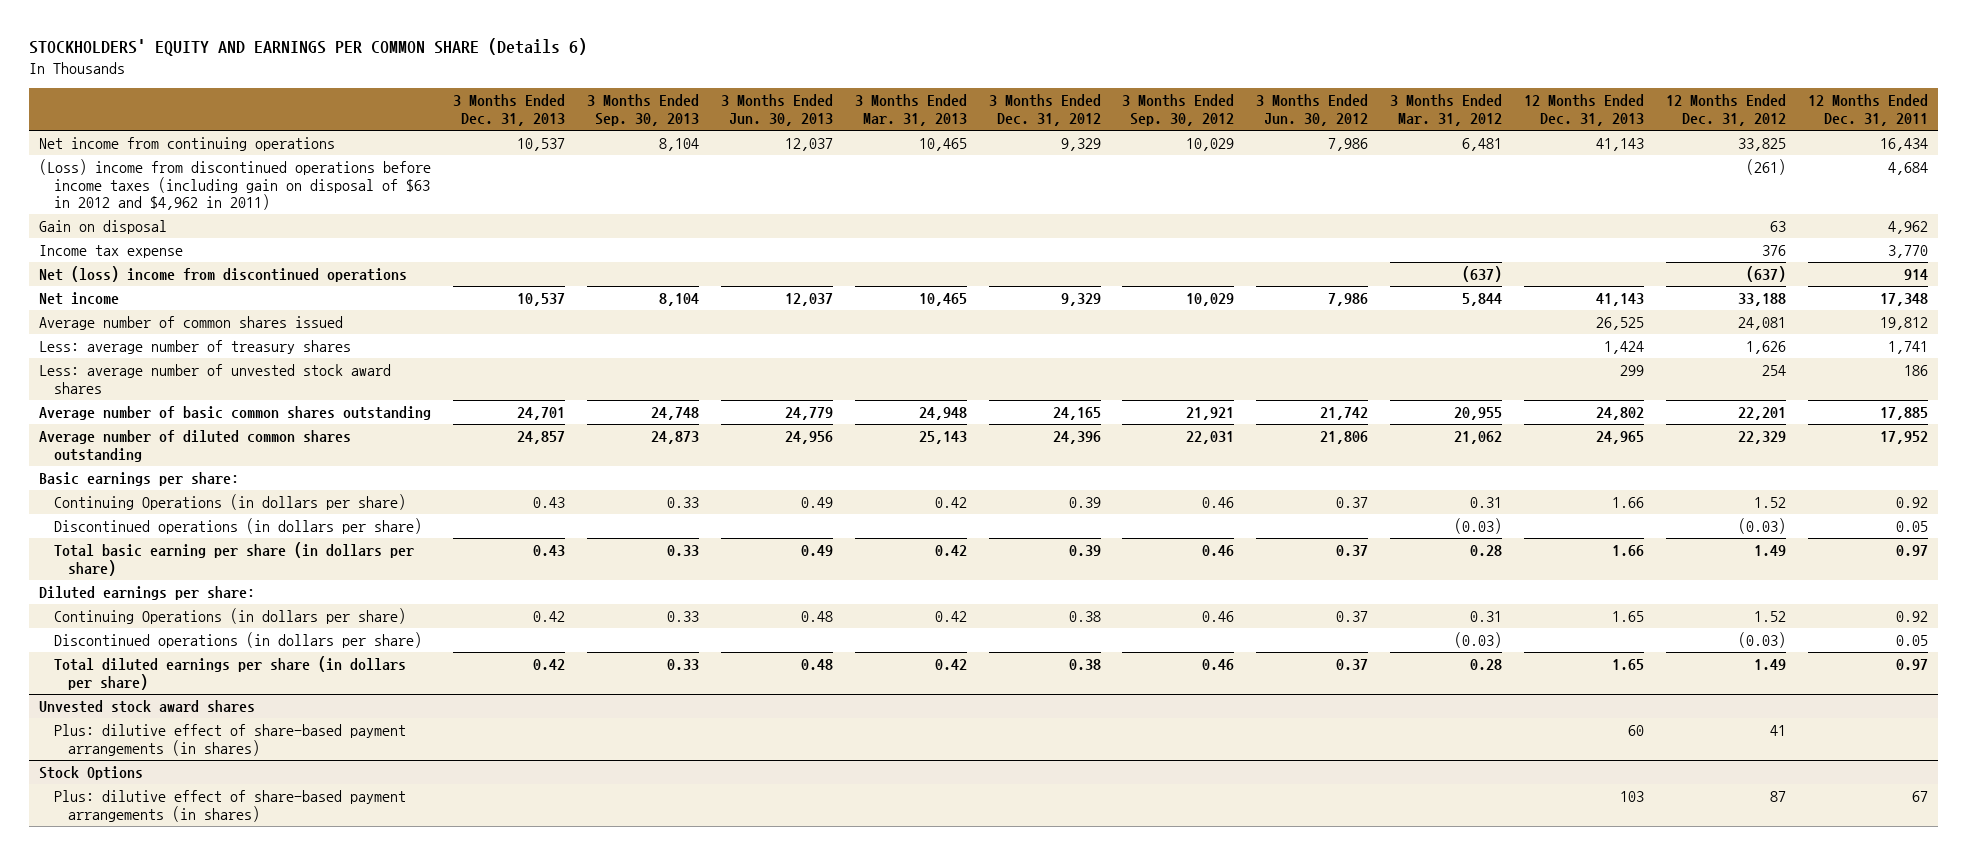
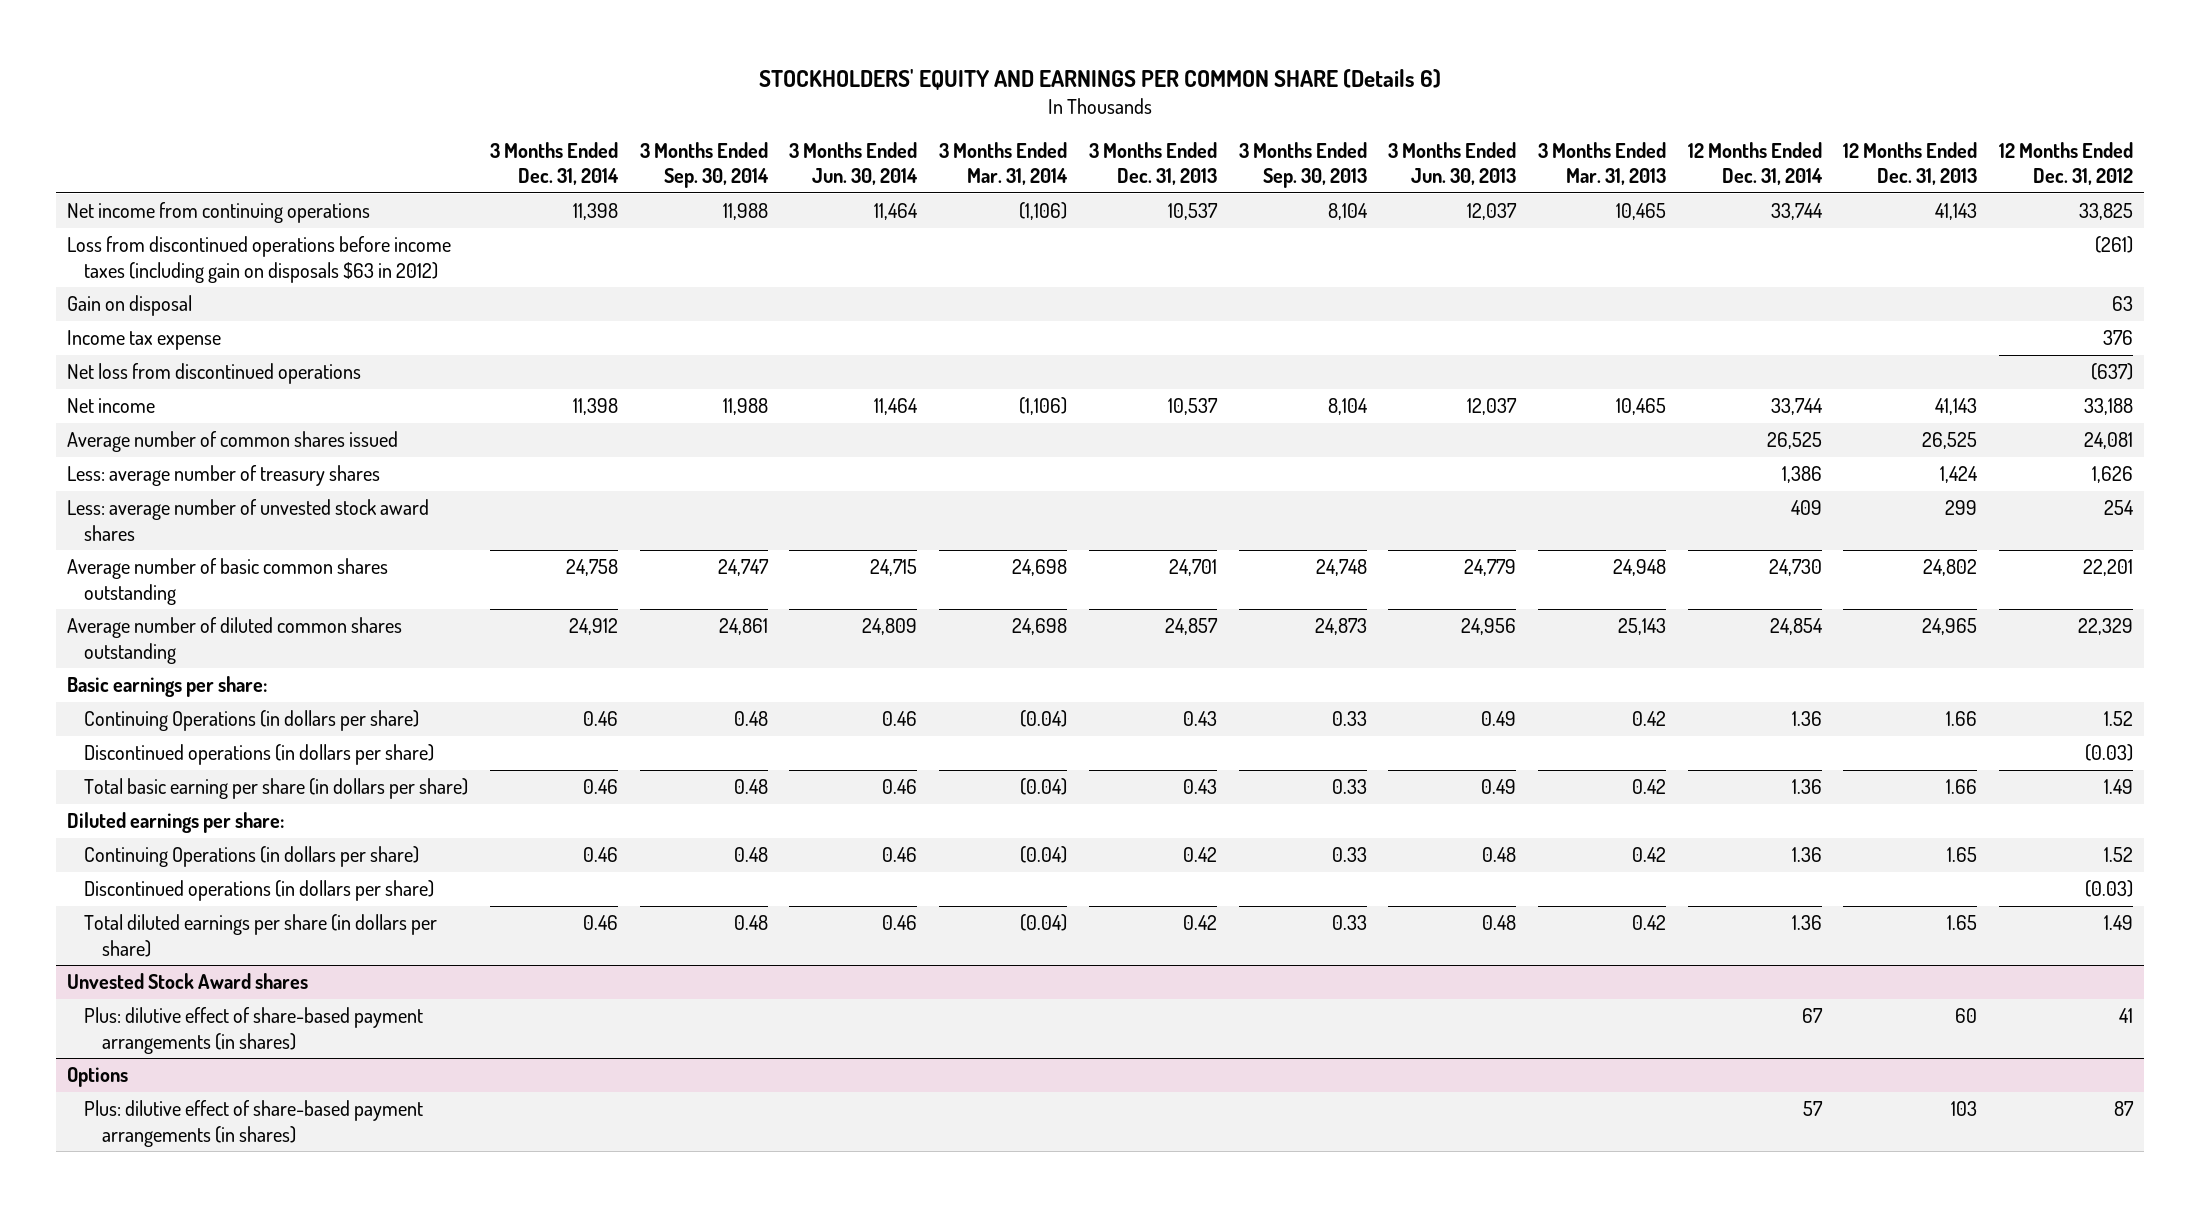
- | 3 Months Ended Dec. 31, 2013 | 3 Months Ended Sep. 30, 2013 | 3 Months Ended Jun. 30, 2013 | 3 Months Ended Mar. 31, 2013 | 3 Months Ended Dec. 31, 2012 | 3 Months Ended Sep. 30, 2012 | 3 Months Ended Jun. 30, 2012 | 3 Months Ended Mar. 31, 2012 | 12 Months Ended Dec. 31, 2013 | 12 Months Ended Dec. 31, 2012 | 12 Months Ended Dec. 31, 2011
+ | 3 Months Ended Dec. 31, 2014 | 3 Months Ended Sep. 30, 2014 | 3 Months Ended Jun. 30, 2014 | 3 Months Ended Mar. 31, 2014 | 3 Months Ended Dec. 31, 2013 | 3 Months Ended Sep. 30, 2013 | 3 Months Ended Jun. 30, 2013 | 3 Months Ended Mar. 31, 2013 | 12 Months Ended Dec. 31, 2014 | 12 Months Ended Dec. 31, 2013 | 12 Months Ended Dec. 31, 2012
- (Loss) income from discontinued operations before income taxes (including gain on disposal of $63 in 2012 and $4,962 in 2011) | | | | | | | | | | (261) | 4,684
+ Loss from discontinued operations before income taxes (including gain on disposals $63 in 2012) | | | | | | | | | | | (261)
- Net (loss) income from discontinued operations | | | | | | | | (637) | | (637) | 914
+ Net loss from discontinued operations | | | | | | | | | | | (637)
- Unvested stock award shares
+ Unvested Stock Award shares
- Stock Options
+ Options

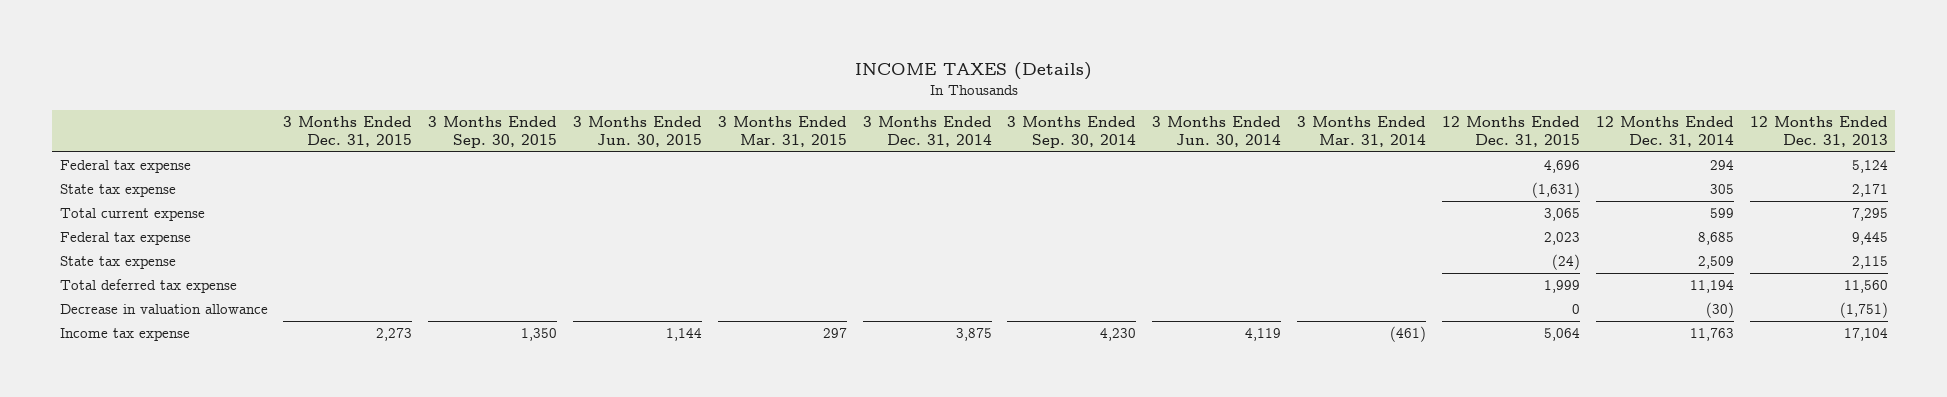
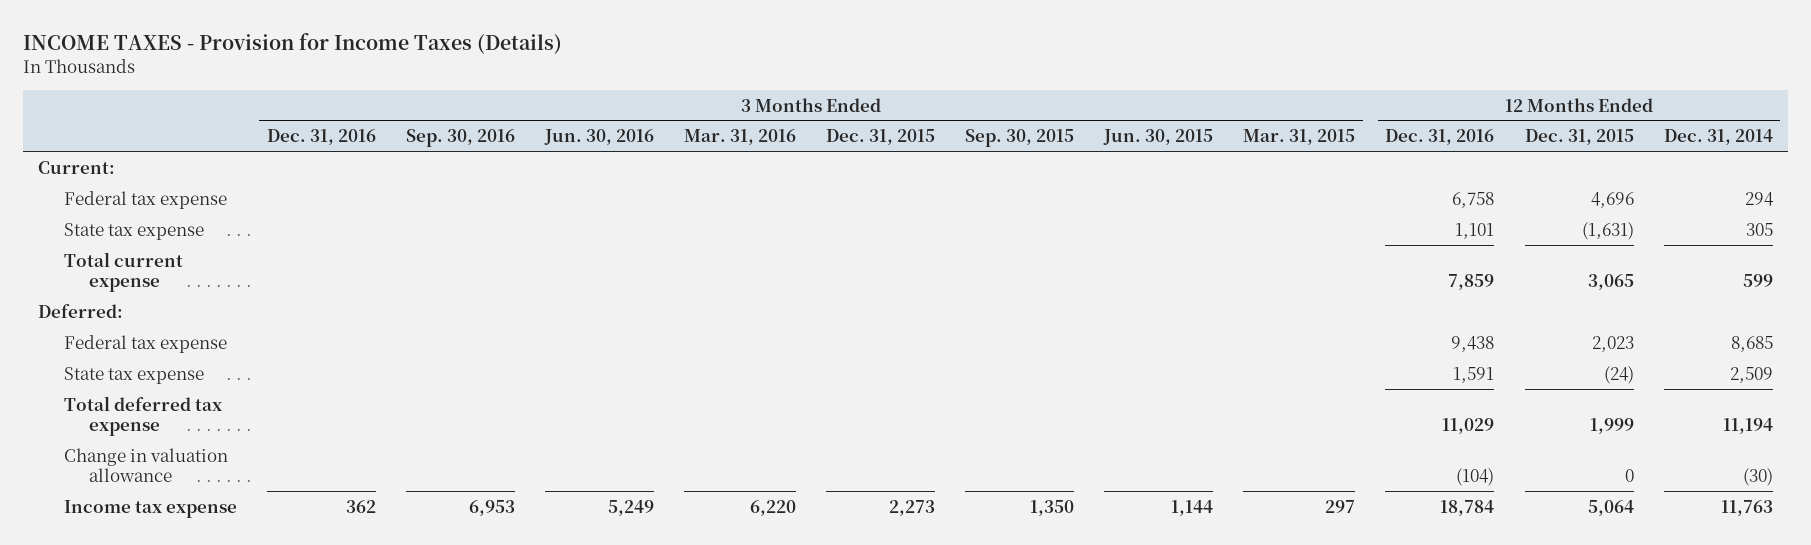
- INCOME TAXES (Details)
+ INCOME TAXES - Provision for Income Taxes (Details)
- | 3 Months Ended Dec. 31, 2015 | 3 Months Ended Sep. 30, 2015 | 3 Months Ended Jun. 30, 2015 | 3 Months Ended Mar. 31, 2015 | 3 Months Ended Dec. 31, 2014 | 3 Months Ended Sep. 30, 2014 | 3 Months Ended Jun. 30, 2014 | 3 Months Ended Mar. 31, 2014 | 12 Months Ended Dec. 31, 2015 | 12 Months Ended Dec. 31, 2014 | 12 Months Ended Dec. 31, 2013
+ | 3 Months Ended Dec. 31, 2016 | 3 Months Ended Sep. 30, 2016 | 3 Months Ended Jun. 30, 2016 | 3 Months Ended Mar. 31, 2016 | 3 Months Ended Dec. 31, 2015 | 3 Months Ended Sep. 30, 2015 | 3 Months Ended Jun. 30, 2015 | 3 Months Ended Mar. 31, 2015 | 12 Months Ended Dec. 31, 2016 | 12 Months Ended Dec. 31, 2015 | 12 Months Ended Dec. 31, 2014
+ Current:
+ Deferred:
- Decrease in valuation allowance | | | | | | | | | 0 | (30) | (1,751)
+ Change in valuation allowance | | | | | | | | | (104) | 0 | (30)

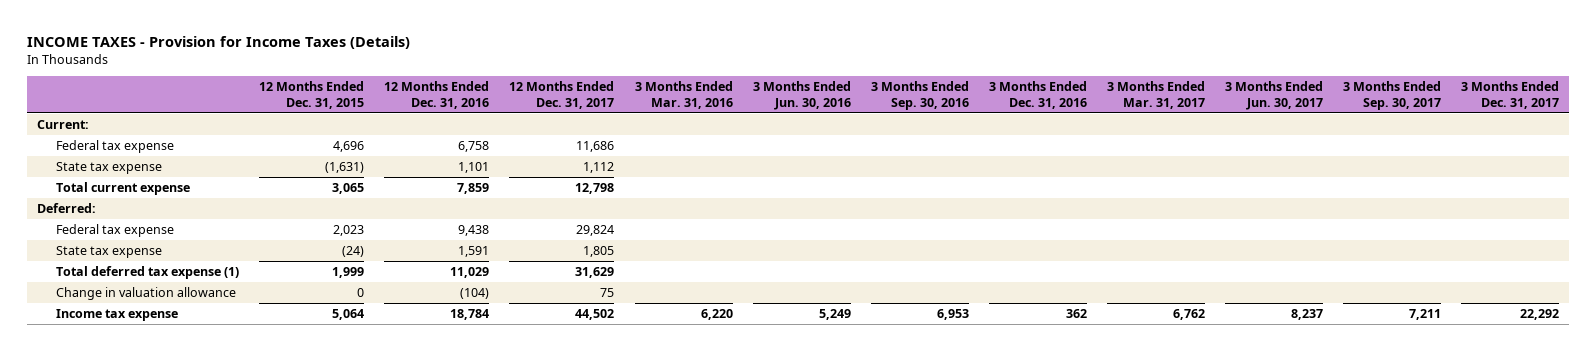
- | 3 Months Ended Dec. 31, 2016 | 3 Months Ended Sep. 30, 2016 | 3 Months Ended Jun. 30, 2016 | 3 Months Ended Mar. 31, 2016 | 3 Months Ended Dec. 31, 2015 | 3 Months Ended Sep. 30, 2015 | 3 Months Ended Jun. 30, 2015 | 3 Months Ended Mar. 31, 2015 | 12 Months Ended Dec. 31, 2016 | 12 Months Ended Dec. 31, 2015 | 12 Months Ended Dec. 31, 2014
+ | 12 Months Ended Dec. 31, 2015 | 12 Months Ended Dec. 31, 2016 | 12 Months Ended Dec. 31, 2017 | 3 Months Ended Mar. 31, 2016 | 3 Months Ended Jun. 30, 2016 | 3 Months Ended Sep. 30, 2016 | 3 Months Ended Dec. 31, 2016 | 3 Months Ended Mar. 31, 2017 | 3 Months Ended Jun. 30, 2017 | 3 Months Ended Sep. 30, 2017 | 3 Months Ended Dec. 31, 2017
- Total deferred tax expense | | | | | | | | | 11,029 | 1,999 | 11,194
+ Total deferred tax expense (1) | 1,999 | 11,029 | 31,629 | | | | | | | |

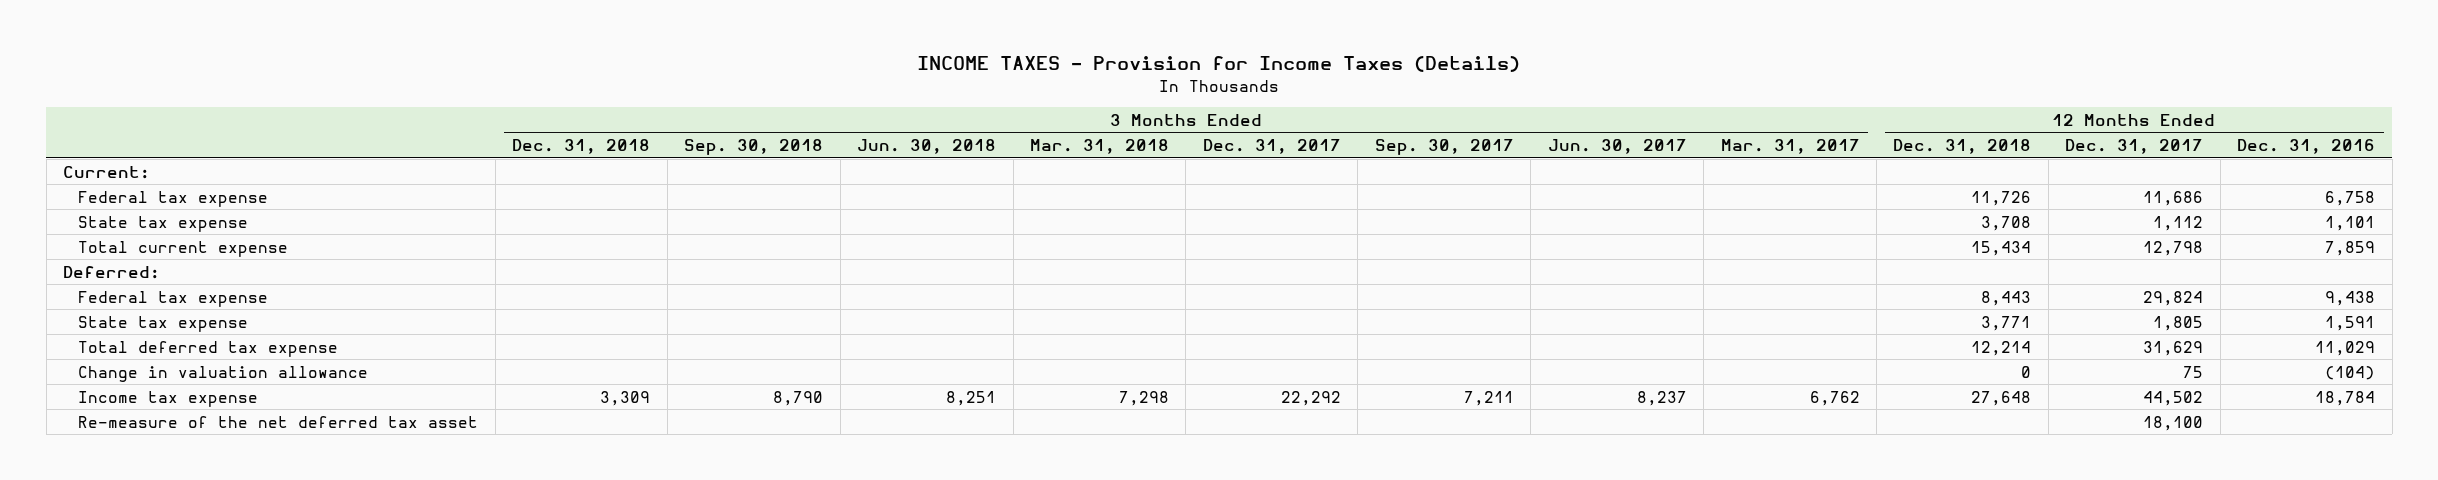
- | 12 Months Ended Dec. 31, 2015 | 12 Months Ended Dec. 31, 2016 | 12 Months Ended Dec. 31, 2017 | 3 Months Ended Mar. 31, 2016 | 3 Months Ended Jun. 30, 2016 | 3 Months Ended Sep. 30, 2016 | 3 Months Ended Dec. 31, 2016 | 3 Months Ended Mar. 31, 2017 | 3 Months Ended Jun. 30, 2017 | 3 Months Ended Sep. 30, 2017 | 3 Months Ended Dec. 31, 2017
+ | 3 Months Ended Dec. 31, 2018 | 3 Months Ended Sep. 30, 2018 | 3 Months Ended Jun. 30, 2018 | 3 Months Ended Mar. 31, 2018 | 3 Months Ended Dec. 31, 2017 | 3 Months Ended Sep. 30, 2017 | 3 Months Ended Jun. 30, 2017 | 3 Months Ended Mar. 31, 2017 | 12 Months Ended Dec. 31, 2018 | 12 Months Ended Dec. 31, 2017 | 12 Months Ended Dec. 31, 2016
- Total deferred tax expense (1) | 1,999 | 11,029 | 31,629 | | | | | | | |
+ Total deferred tax expense | | | | | | | | | 12,214 | 31,629 | 11,029
+ Re-measure of the net deferred tax asset | | | | | | | | | | 18,100 |

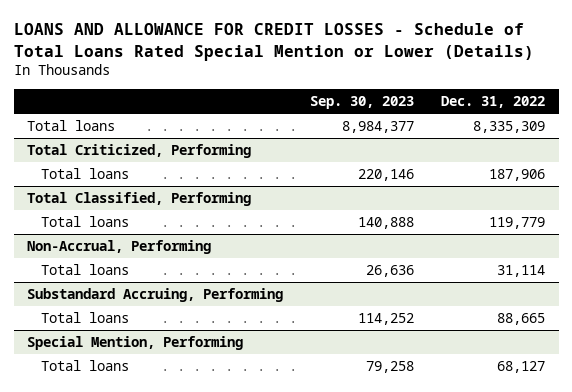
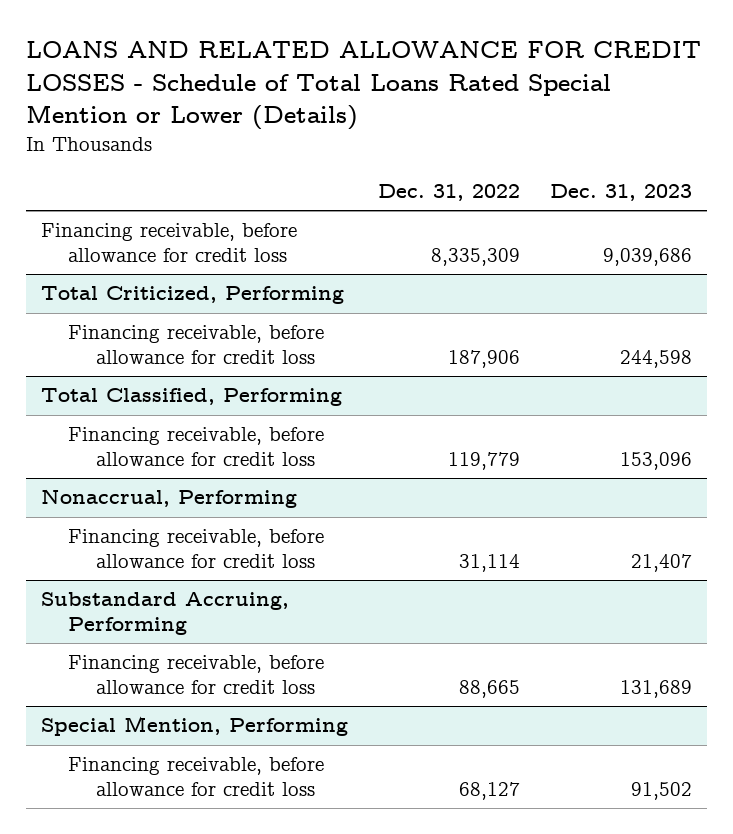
- LOANS AND ALLOWANCE FOR CREDIT LOSSES - Schedule of Total Loans Rated Special Mention or Lower (Details)
+ LOANS AND RELATED ALLOWANCE FOR CREDIT LOSSES - Schedule of Total Loans Rated Special Mention or Lower (Details)
- | Sep. 30, 2023 | Dec. 31, 2022
+ | Dec. 31, 2022 | Dec. 31, 2023
- Total loans | 8,984,377 | 8,335,309
+ Financing receivable, before allowance for credit loss | 8,335,309 | 9,039,686
@ Total Criticized, Performing
- Total loans | 220,146 | 187,906
+ Financing receivable, before allowance for credit loss | 187,906 | 244,598
@ Total Classified, Performing
- Total loans | 140,888 | 119,779
- Non-Accrual, Performing
- Total loans | 26,636 | 31,114
@ Total Classified, Performing
+ Financing receivable, before allowance for credit loss | 119,779 | 153,096
+ Nonaccrual, Performing
+ Financing receivable, before allowance for credit loss | 31,114 | 21,407
@ Substandard Accruing, Performing
- Total loans | 114,252 | 88,665
+ Financing receivable, before allowance for credit loss | 88,665 | 131,689
@ Special Mention, Performing
- Total loans | 79,258 | 68,127
+ Financing receivable, before allowance for credit loss | 68,127 | 91,502

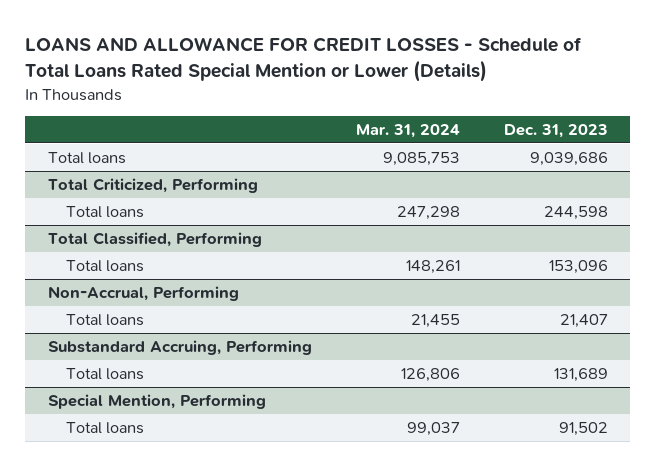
- LOANS AND RELATED ALLOWANCE FOR CREDIT LOSSES - Schedule of Total Loans Rated Special Mention or Lower (Details)
+ LOANS AND ALLOWANCE FOR CREDIT LOSSES - Schedule of Total Loans Rated Special Mention or Lower (Details)
- | Dec. 31, 2022 | Dec. 31, 2023
+ | Mar. 31, 2024 | Dec. 31, 2023
- Financing receivable, before allowance for credit loss | 8,335,309 | 9,039,686
+ Total loans | 9,085,753 | 9,039,686
@ Total Criticized, Performing
- Financing receivable, before allowance for credit loss | 187,906 | 244,598
+ Total loans | 247,298 | 244,598
@ Total Classified, Performing
- Financing receivable, before allowance for credit loss | 119,779 | 153,096
- Nonaccrual, Performing
- Financing receivable, before allowance for credit loss | 31,114 | 21,407
@ Total Classified, Performing
+ Total loans | 148,261 | 153,096
+ Non-Accrual, Performing
+ Total loans | 21,455 | 21,407
@ Substandard Accruing, Performing
- Financing receivable, before allowance for credit loss | 88,665 | 131,689
+ Total loans | 126,806 | 131,689
@ Special Mention, Performing
- Financing receivable, before allowance for credit loss | 68,127 | 91,502
+ Total loans | 99,037 | 91,502

